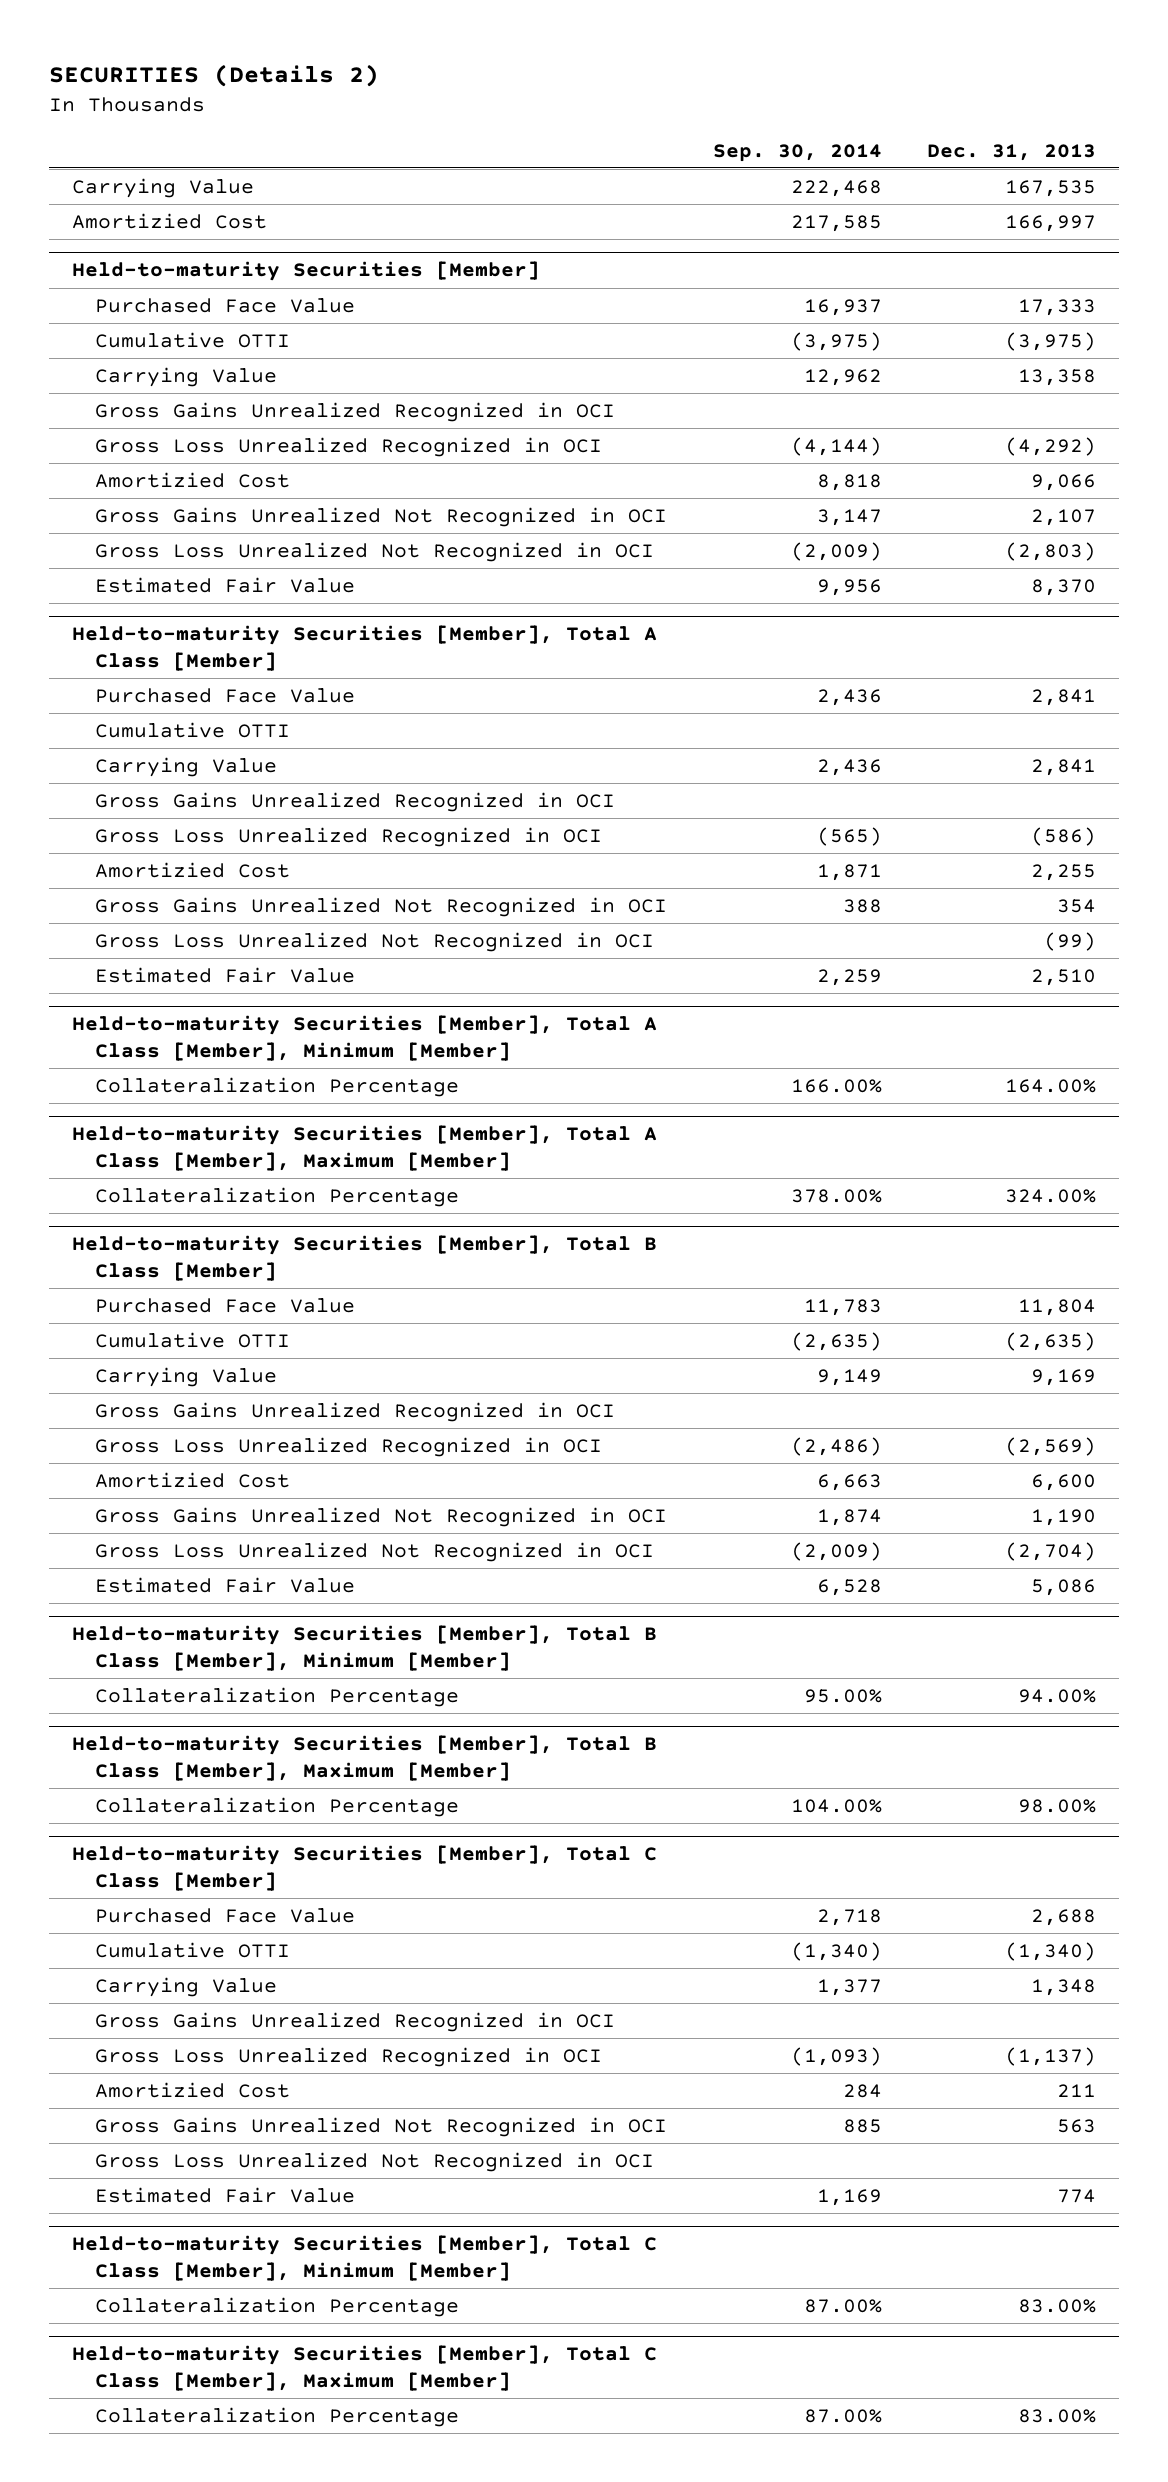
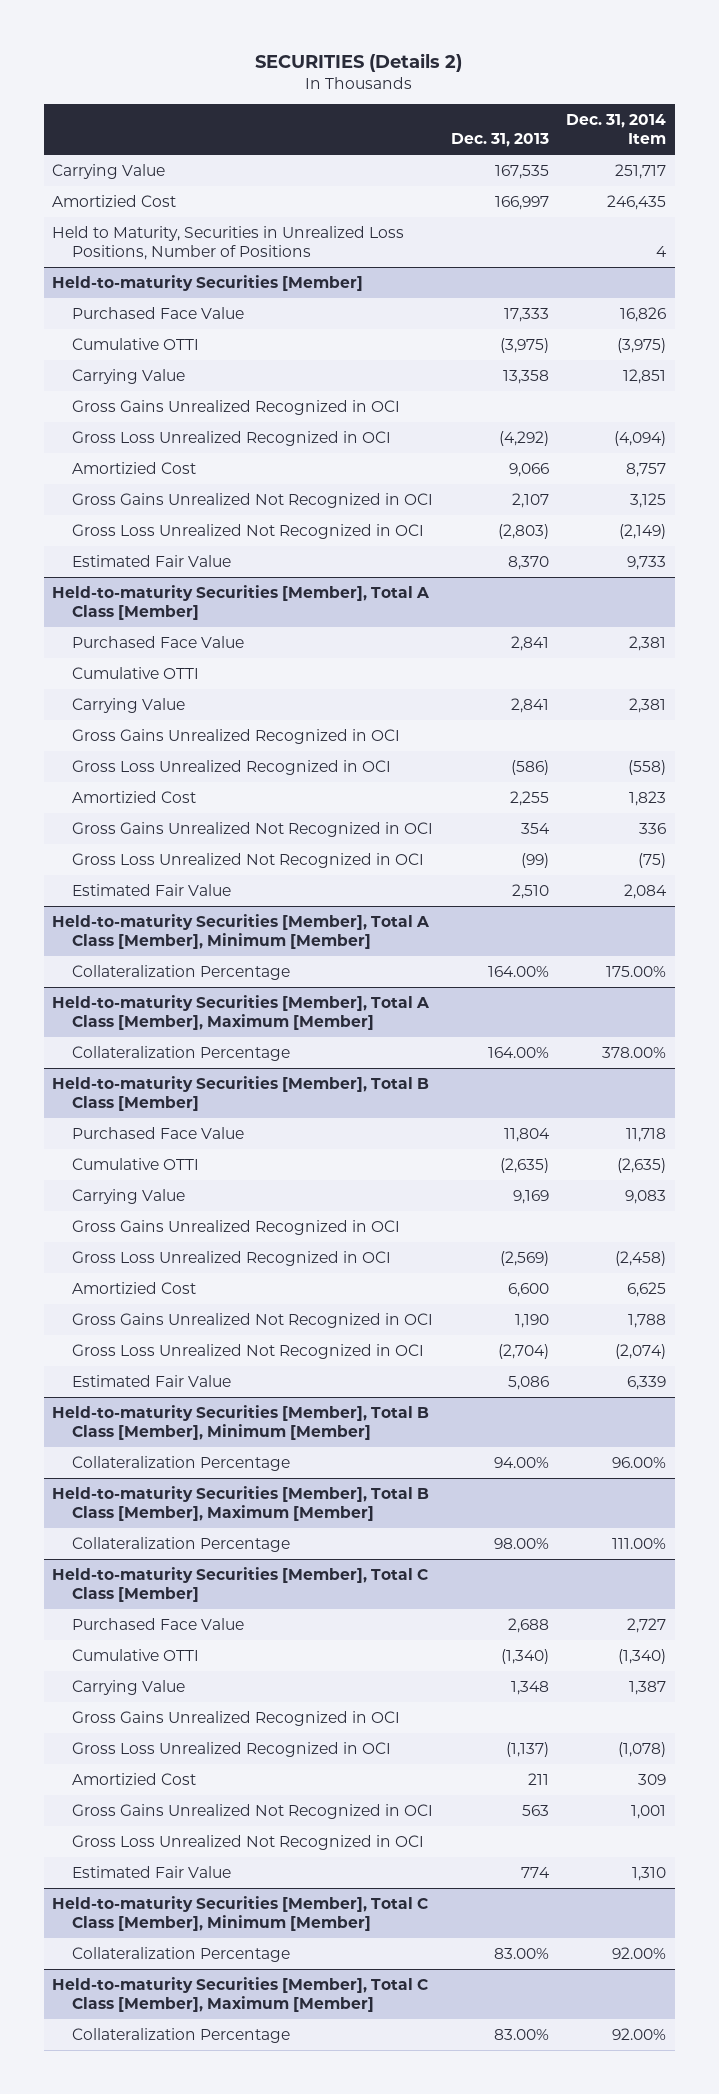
- | Sep. 30, 2014 | Dec. 31, 2013
+ | Dec. 31, 2013 | Dec. 31, 2014 Item
+ Held to Maturity, Securities in Unrealized Loss Positions, Number of Positions | | 4
@ Held-to-maturity Securities [Member], Total A Class [Member], Maximum [Member]
- Collateralization Percentage | 378.00% | 324.00%
+ Collateralization Percentage | 164.00% | 378.00%

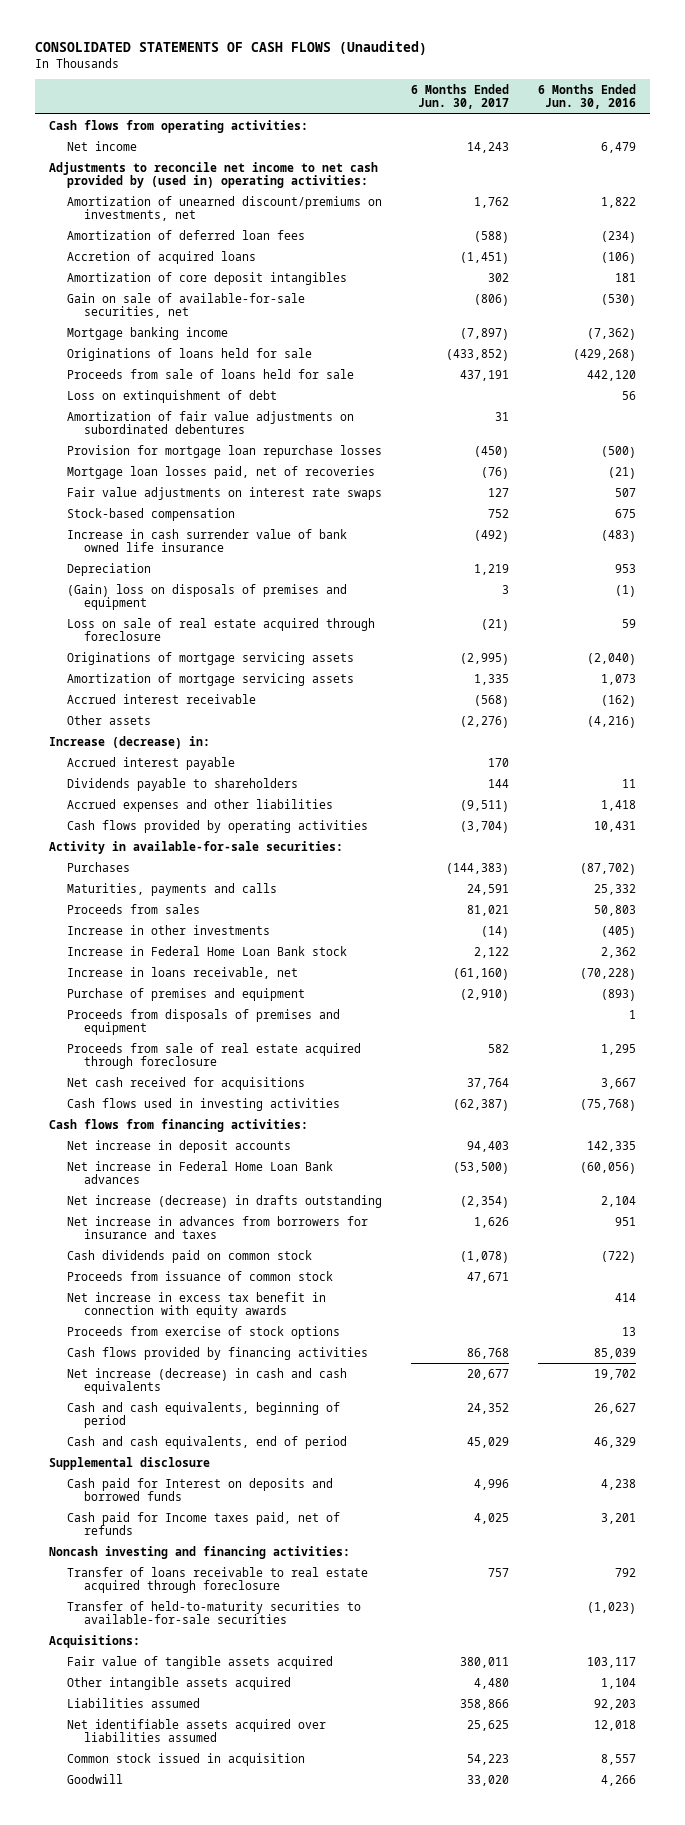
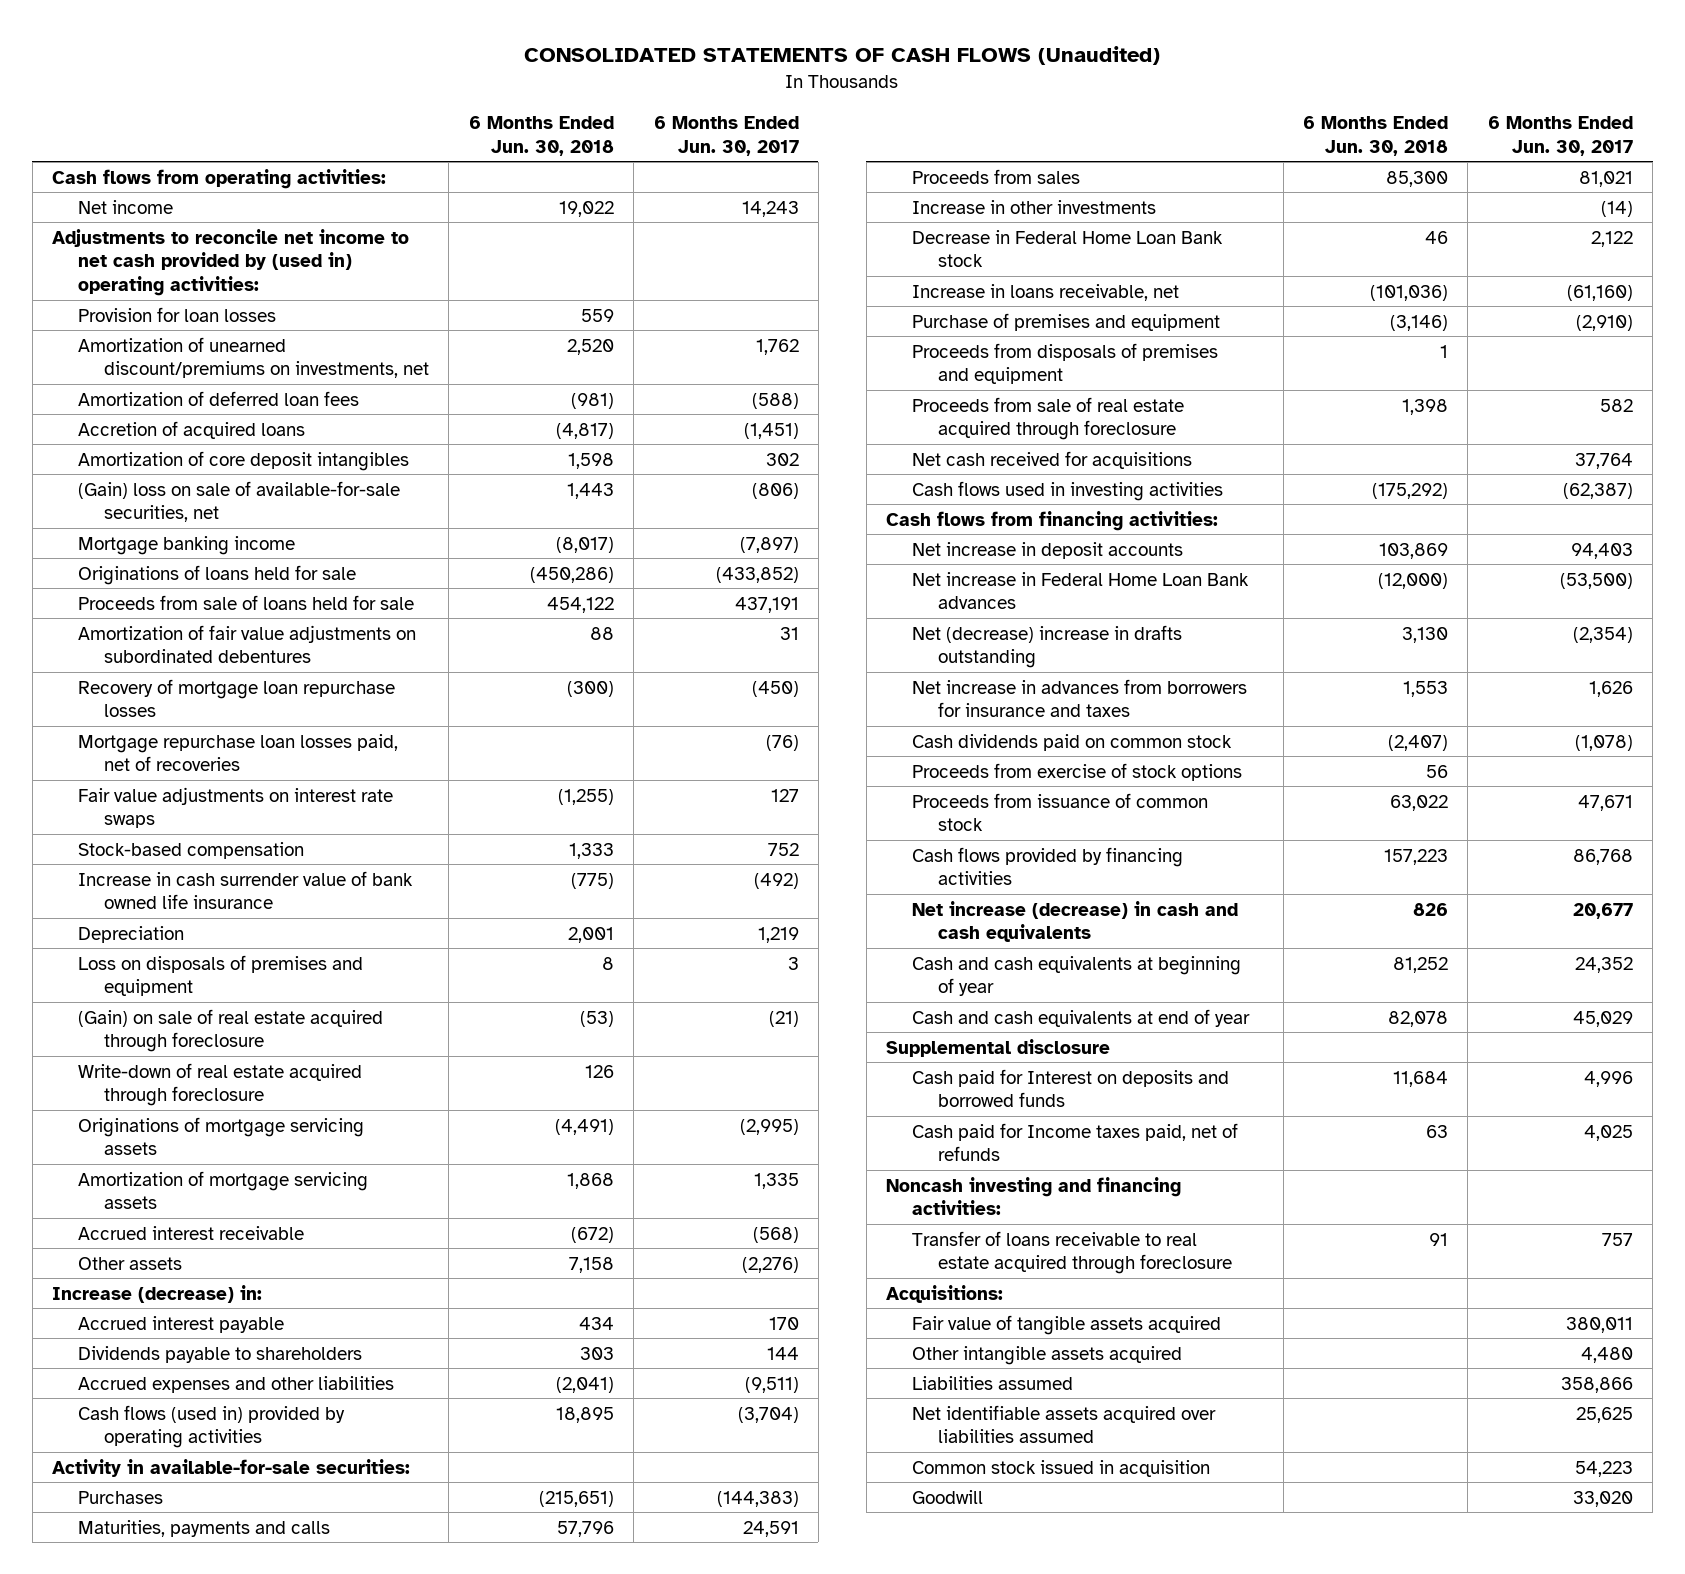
- | 6 Months Ended Jun. 30, 2017 | 6 Months Ended Jun. 30, 2016
+ | 6 Months Ended Jun. 30, 2018 | 6 Months Ended Jun. 30, 2017
+ Provision for loan losses | 559 |
- Gain on sale of available-for-sale securities, net | (806) | (530)
+ (Gain) loss on sale of available-for-sale securities, net | 1,443 | (806)
- Loss on extinquishment of debt | | 56
- Provision for mortgage loan repurchase losses | (450) | (500)
- Mortgage loan losses paid, net of recoveries | (76) | (21)
+ Recovery of mortgage loan repurchase losses | (300) | (450)
+ Mortgage repurchase loan losses paid, net of recoveries | | (76)
- (Gain) loss on disposals of premises and equipment | 3 | (1)
- Loss on sale of real estate acquired through foreclosure | (21) | 59
+ Loss on disposals of premises and equipment | 8 | 3
+ (Gain) on sale of real estate acquired through foreclosure | (53) | (21)
+ Write-down of real estate acquired through foreclosure | 126 |
- Cash flows provided by operating activities | (3,704) | 10,431
+ Cash flows (used in) provided by operating activities | 18,895 | (3,704)
- Increase in Federal Home Loan Bank stock | 2,122 | 2,362
+ Decrease in Federal Home Loan Bank stock | 46 | 2,122
- Net increase (decrease) in drafts outstanding | (2,354) | 2,104
+ Net (decrease) increase in drafts outstanding | 3,130 | (2,354)
- Net increase in excess tax benefit in connection with equity awards | | 414
moved down: Proceeds from issuance of common stock | 63,022 | 47,671
- Cash and cash equivalents, beginning of period | 24,352 | 26,627
- Cash and cash equivalents, end of period | 45,029 | 46,329
+ Cash and cash equivalents at beginning of year | 81,252 | 24,352
+ Cash and cash equivalents at end of year | 82,078 | 45,029
- Transfer of held-to-maturity securities to available-for-sale securities | | (1,023)

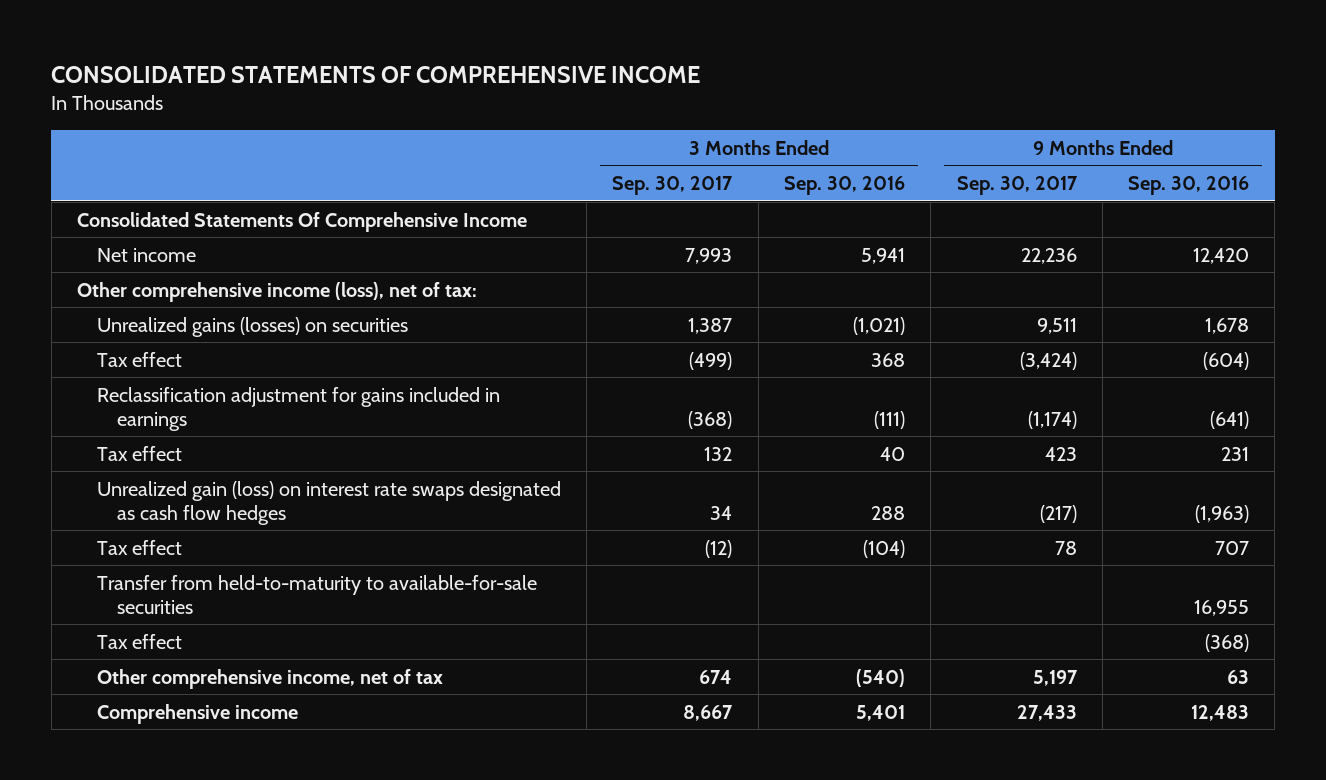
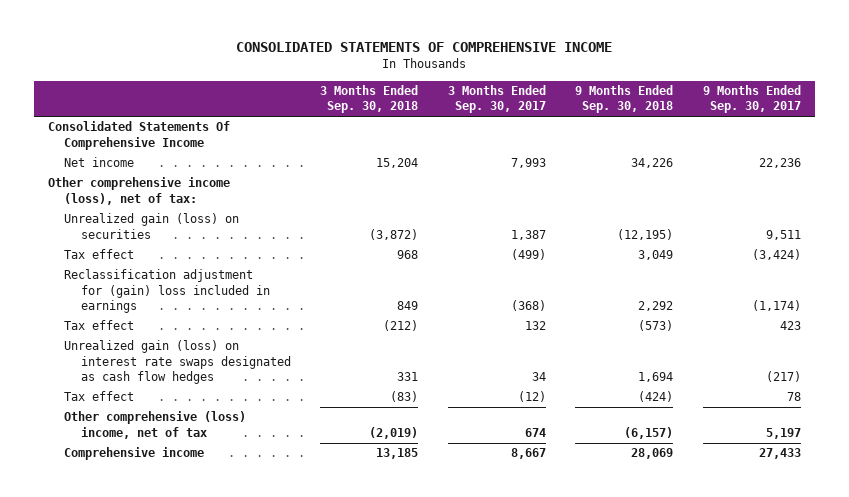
- | 3 Months Ended Sep. 30, 2017 | 3 Months Ended Sep. 30, 2016 | 9 Months Ended Sep. 30, 2017 | 9 Months Ended Sep. 30, 2016
+ | 3 Months Ended Sep. 30, 2018 | 3 Months Ended Sep. 30, 2017 | 9 Months Ended Sep. 30, 2018 | 9 Months Ended Sep. 30, 2017
- Unrealized gains (losses) on securities | 1,387 | (1,021) | 9,511 | 1,678
+ Unrealized gain (loss) on securities | (3,872) | 1,387 | (12,195) | 9,511
- Reclassification adjustment for gains included in earnings | (368) | (111) | (1,174) | (641)
+ Reclassification adjustment for (gain) loss included in earnings | 849 | (368) | 2,292 | (1,174)
- Transfer from held-to-maturity to available-for-sale securities | | | | 16,955
- Tax effect | | | | (368)
- Other comprehensive income, net of tax | 674 | (540) | 5,197 | 63
+ Other comprehensive (loss) income, net of tax | (2,019) | 674 | (6,157) | 5,197

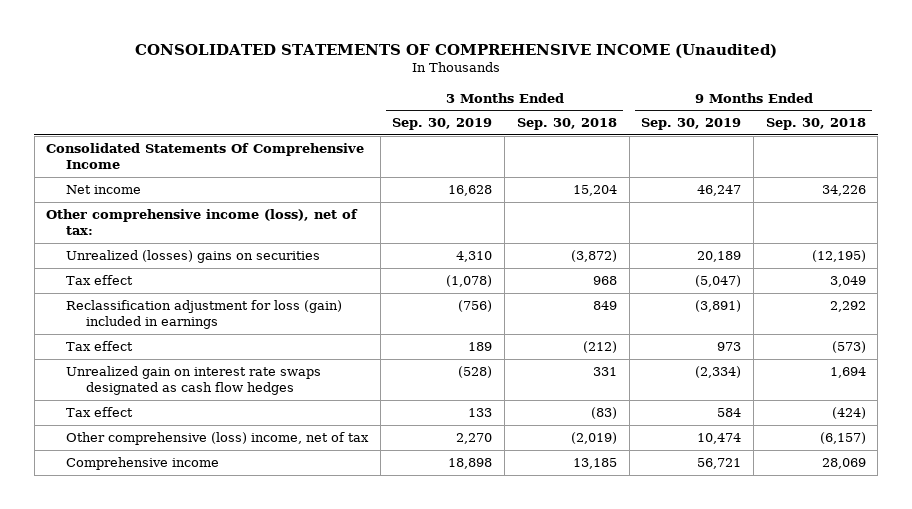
- CONSOLIDATED STATEMENTS OF COMPREHENSIVE INCOME
+ CONSOLIDATED STATEMENTS OF COMPREHENSIVE INCOME (Unaudited)
- | 3 Months Ended Sep. 30, 2018 | 3 Months Ended Sep. 30, 2017 | 9 Months Ended Sep. 30, 2018 | 9 Months Ended Sep. 30, 2017
+ | 3 Months Ended Sep. 30, 2019 | 3 Months Ended Sep. 30, 2018 | 9 Months Ended Sep. 30, 2019 | 9 Months Ended Sep. 30, 2018
- Unrealized gain (loss) on securities | (3,872) | 1,387 | (12,195) | 9,511
+ Unrealized (losses) gains on securities | 4,310 | (3,872) | 20,189 | (12,195)
- Reclassification adjustment for (gain) loss included in earnings | 849 | (368) | 2,292 | (1,174)
+ Reclassification adjustment for loss (gain) included in earnings | (756) | 849 | (3,891) | 2,292
- Unrealized gain (loss) on interest rate swaps designated as cash flow hedges | 331 | 34 | 1,694 | (217)
+ Unrealized gain on interest rate swaps designated as cash flow hedges | (528) | 331 | (2,334) | 1,694

